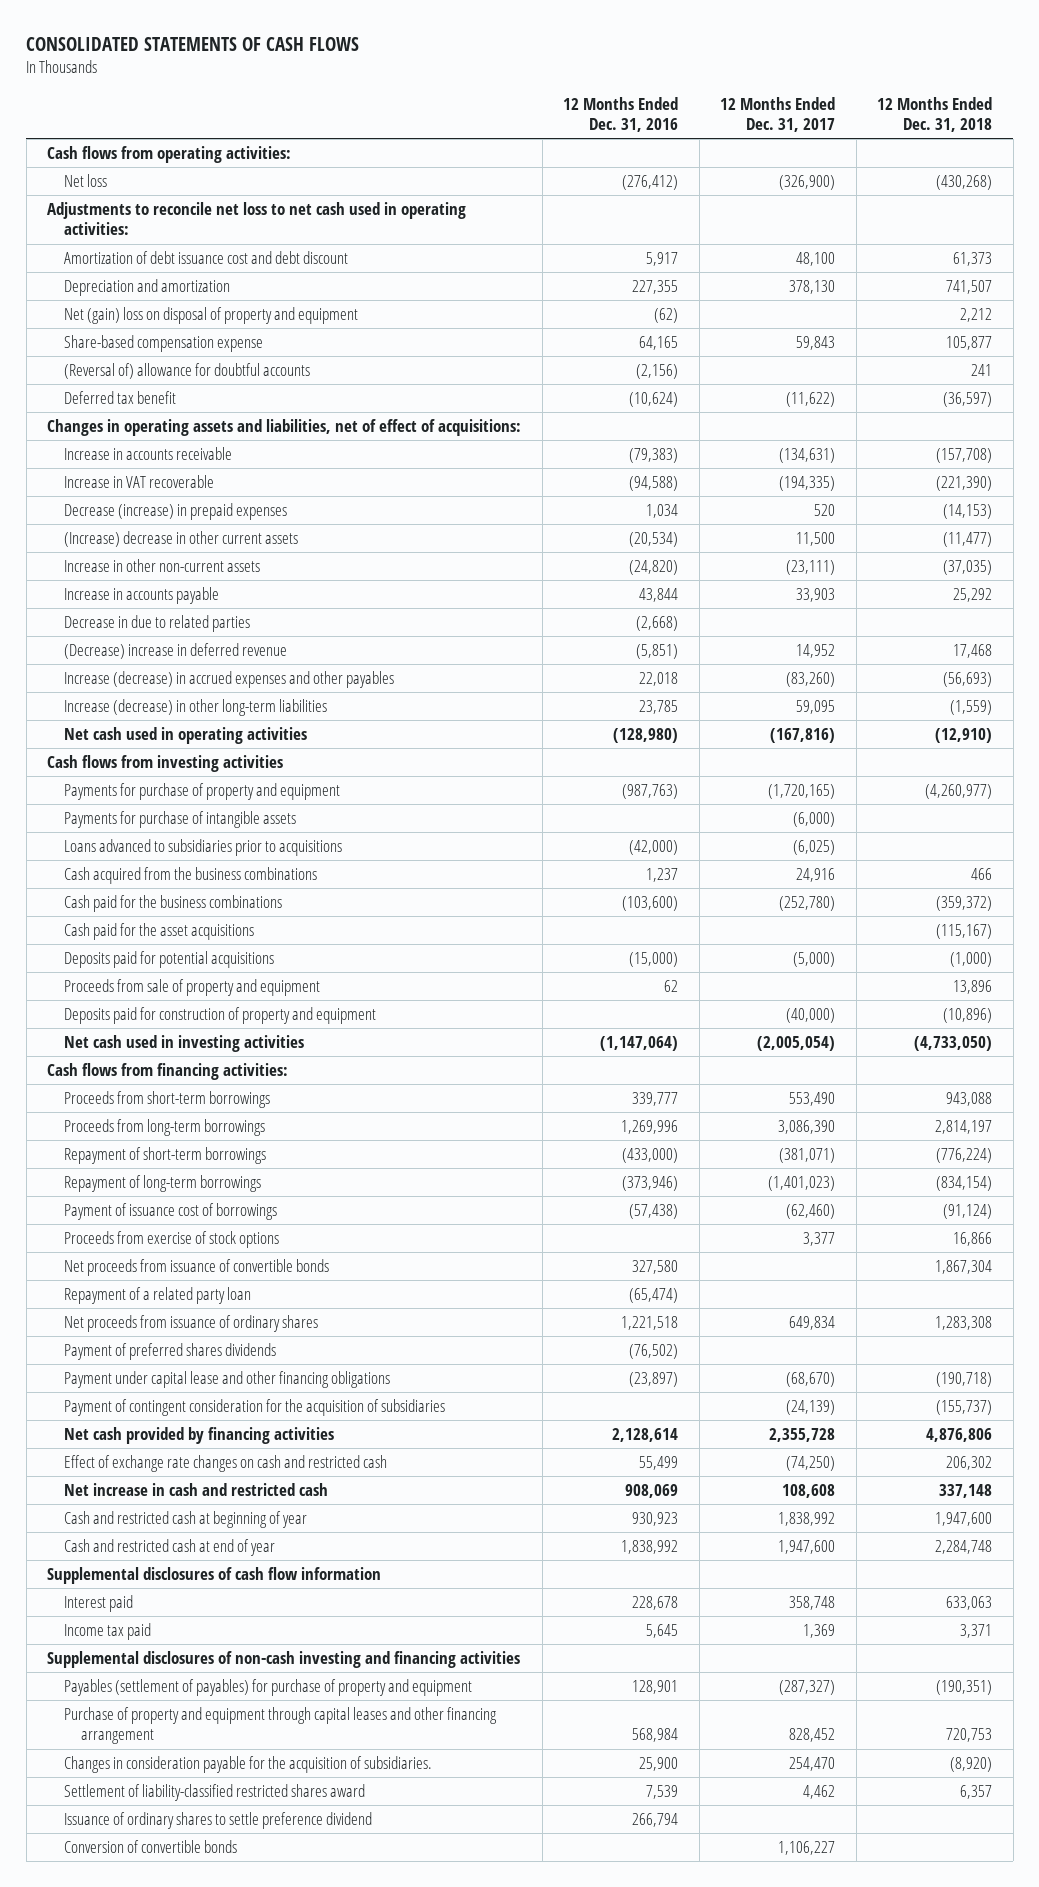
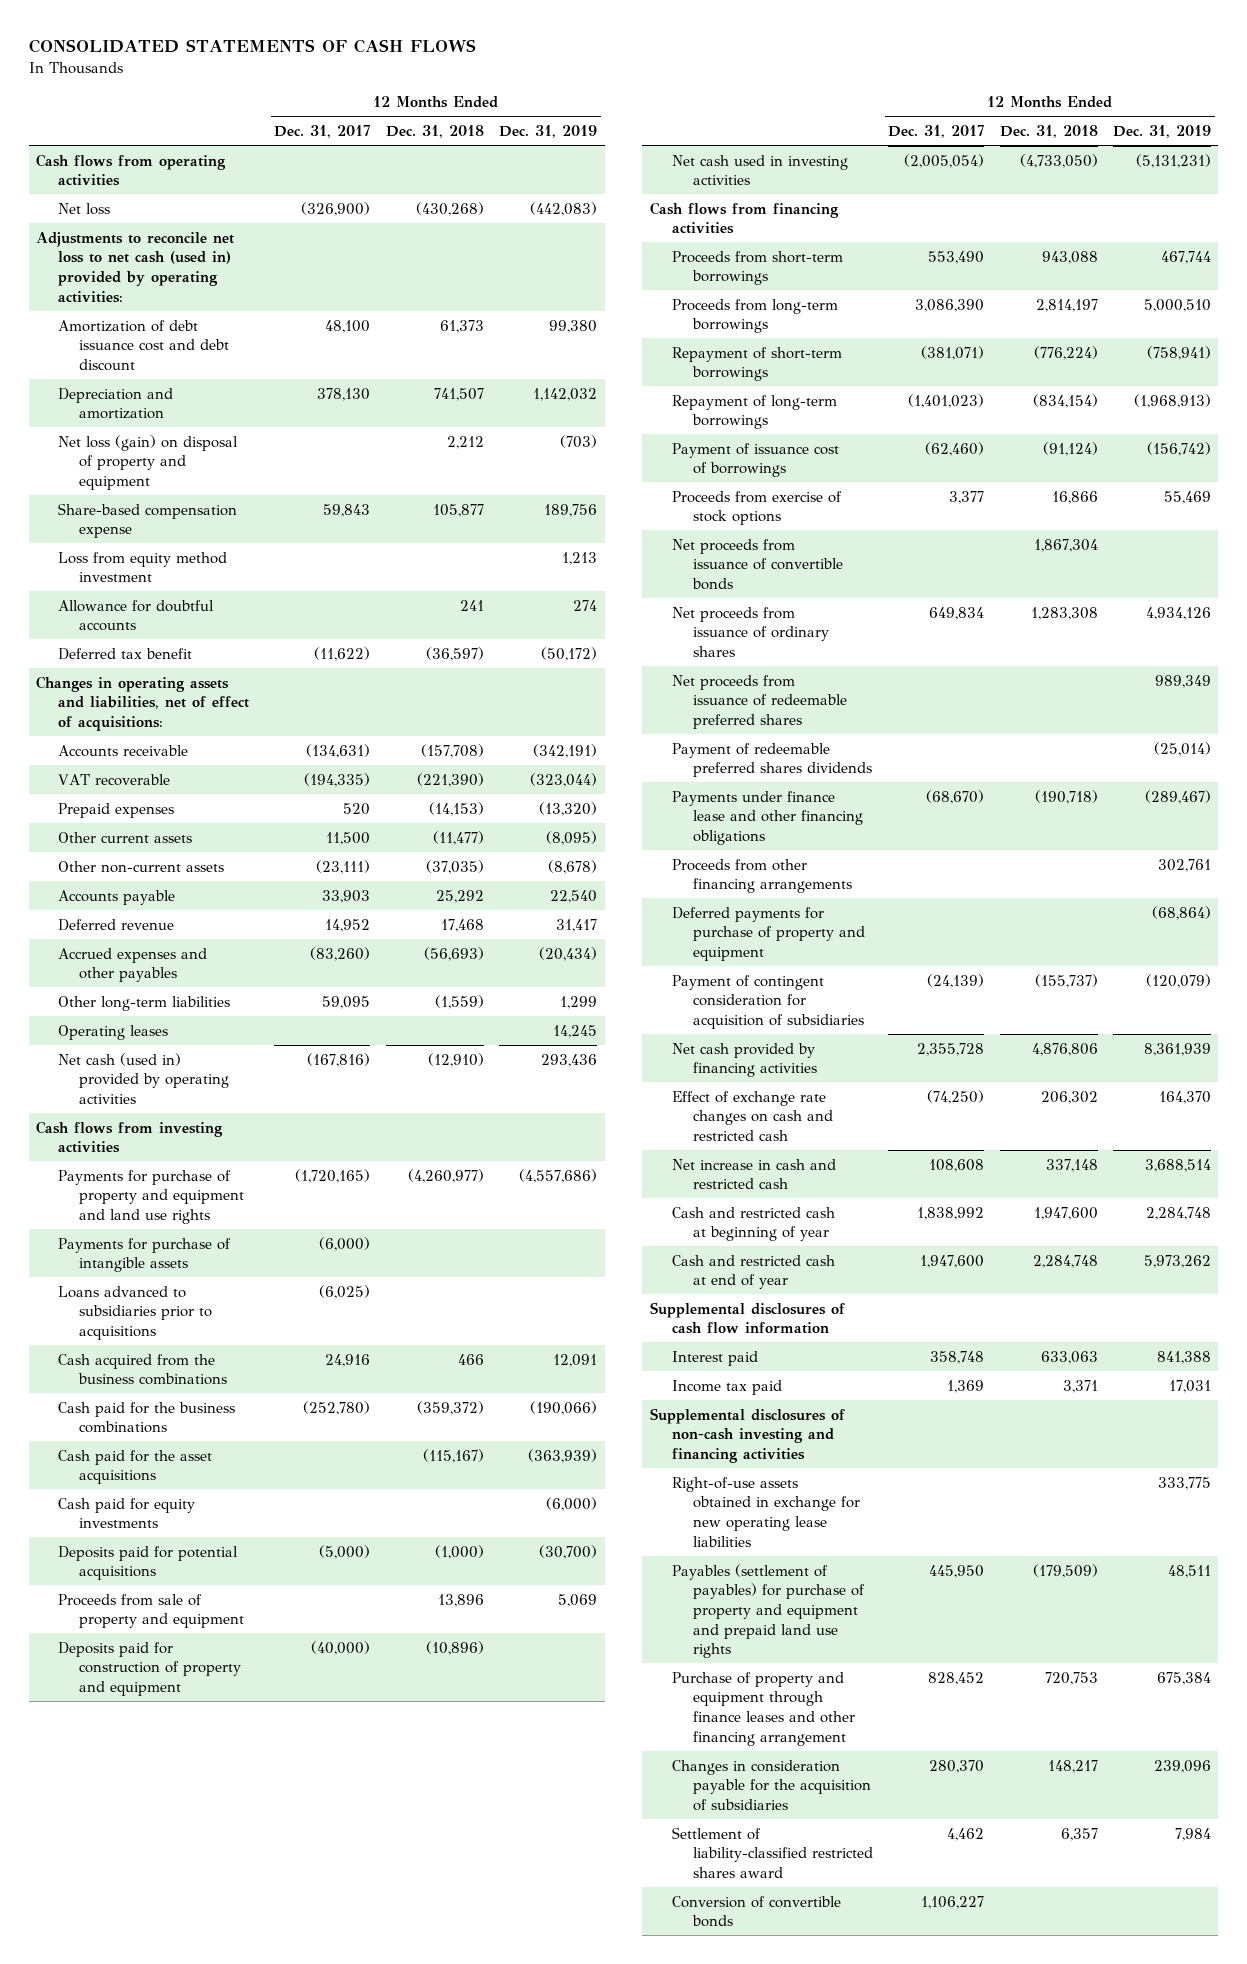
- | 12 Months Ended Dec. 31, 2016 | 12 Months Ended Dec. 31, 2017 | 12 Months Ended Dec. 31, 2018
+ | 12 Months Ended Dec. 31, 2017 | 12 Months Ended Dec. 31, 2018 | 12 Months Ended Dec. 31, 2019
- Cash flows from operating activities:
+ Cash flows from operating activities
- Adjustments to reconcile net loss to net cash used in operating activities:
+ Adjustments to reconcile net loss to net cash (used in) provided by operating activities:
- Net (gain) loss on disposal of property and equipment | (62) | | 2,212
+ Net loss (gain) on disposal of property and equipment | | 2,212 | (703)
- (Reversal of) allowance for doubtful accounts | (2,156) | | 241
+ Loss from equity method investment | | | 1,213
+ Allowance for doubtful accounts | | 241 | 274
- Increase in accounts receivable | (79,383) | (134,631) | (157,708)
- Increase in VAT recoverable | (94,588) | (194,335) | (221,390)
- Decrease (increase) in prepaid expenses | 1,034 | 520 | (14,153)
- (Increase) decrease in other current assets | (20,534) | 11,500 | (11,477)
- Increase in other non-current assets | (24,820) | (23,111) | (37,035)
- Increase in accounts payable | 43,844 | 33,903 | 25,292
- Decrease in due to related parties | (2,668) | |
- (Decrease) increase in deferred revenue | (5,851) | 14,952 | 17,468
- Increase (decrease) in accrued expenses and other payables | 22,018 | (83,260) | (56,693)
- Increase (decrease) in other long-term liabilities | 23,785 | 59,095 | (1,559)
- Net cash used in operating activities | (128,980) | (167,816) | (12,910)
+ Accounts receivable | (134,631) | (157,708) | (342,191)
+ VAT recoverable | (194,335) | (221,390) | (323,044)
+ Prepaid expenses | 520 | (14,153) | (13,320)
+ Other current assets | 11,500 | (11,477) | (8,095)
+ Other non-current assets | (23,111) | (37,035) | (8,678)
+ Accounts payable | 33,903 | 25,292 | 22,540
+ Deferred revenue | 14,952 | 17,468 | 31,417
+ Accrued expenses and other payables | (83,260) | (56,693) | (20,434)
+ Other long-term liabilities | 59,095 | (1,559) | 1,299
+ Operating leases | | | 14,245
+ Net cash (used in) provided by operating activities | (167,816) | (12,910) | 293,436
- Payments for purchase of property and equipment | (987,763) | (1,720,165) | (4,260,977)
+ Payments for purchase of property and equipment and land use rights | (1,720,165) | (4,260,977) | (4,557,686)
+ Cash paid for equity investments | | | (6,000)
- Cash flows from financing activities:
+ Cash flows from financing activities
- Repayment of a related party loan | (65,474) | |
- Payment of preferred shares dividends | (76,502) | |
- Payment under capital lease and other financing obligations | (23,897) | (68,670) | (190,718)
- Payment of contingent consideration for the acquisition of subsidiaries | | (24,139) | (155,737)
+ Net proceeds from issuance of redeemable preferred shares | | | 989,349
+ Payment of redeemable preferred shares dividends | | | (25,014)
+ Payments under finance lease and other financing obligations | (68,670) | (190,718) | (289,467)
+ Proceeds from other financing arrangements | | | 302,761
+ Deferred payments for purchase of property and equipment | | | (68,864)
+ Payment of contingent consideration for acquisition of subsidiaries | (24,139) | (155,737) | (120,079)
- Payables (settlement of payables) for purchase of property and equipment | 128,901 | (287,327) | (190,351)
- Purchase of property and equipment through capital leases and other financing arrangement | 568,984 | 828,452 | 720,753
- Changes in consideration payable for the acquisition of subsidiaries. | 25,900 | 254,470 | (8,920)
+ Right-of-use assets obtained in exchange for new operating lease liabilities | | | 333,775
+ Payables (settlement of payables) for purchase of property and equipment and prepaid land use rights | 445,950 | (179,509) | 48,511
+ Purchase of property and equipment through finance leases and other financing arrangement | 828,452 | 720,753 | 675,384
+ Changes in consideration payable for the acquisition of subsidiaries | 280,370 | 148,217 | 239,096
- Issuance of ordinary shares to settle preference dividend | 266,794 | |

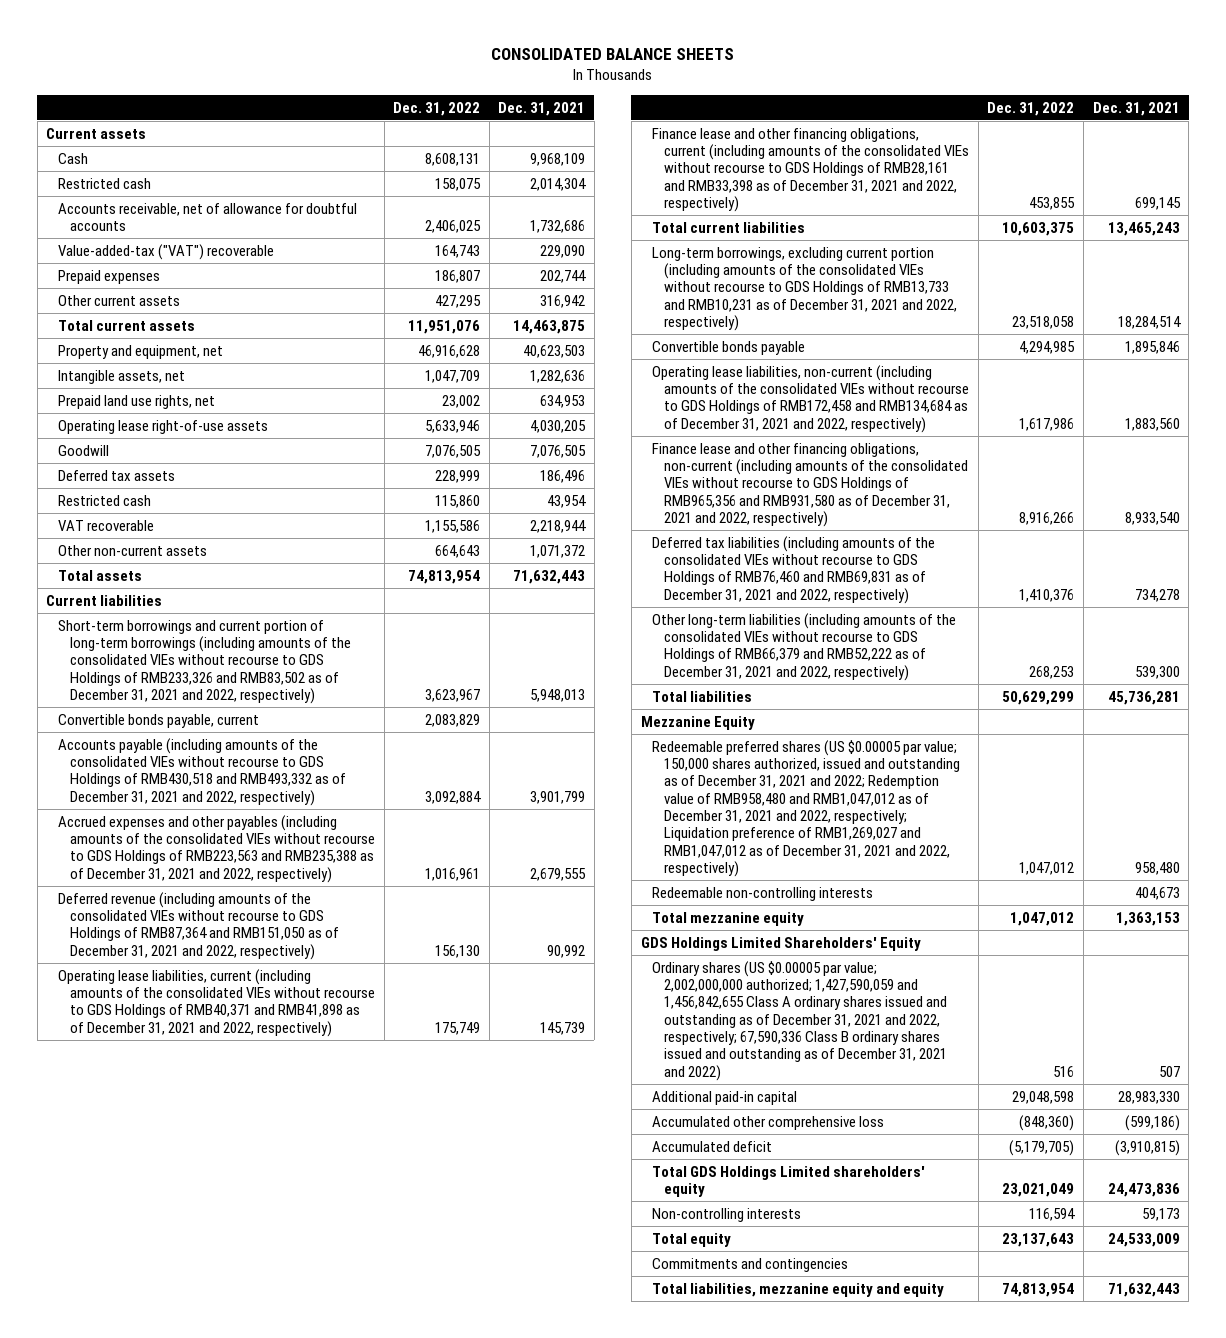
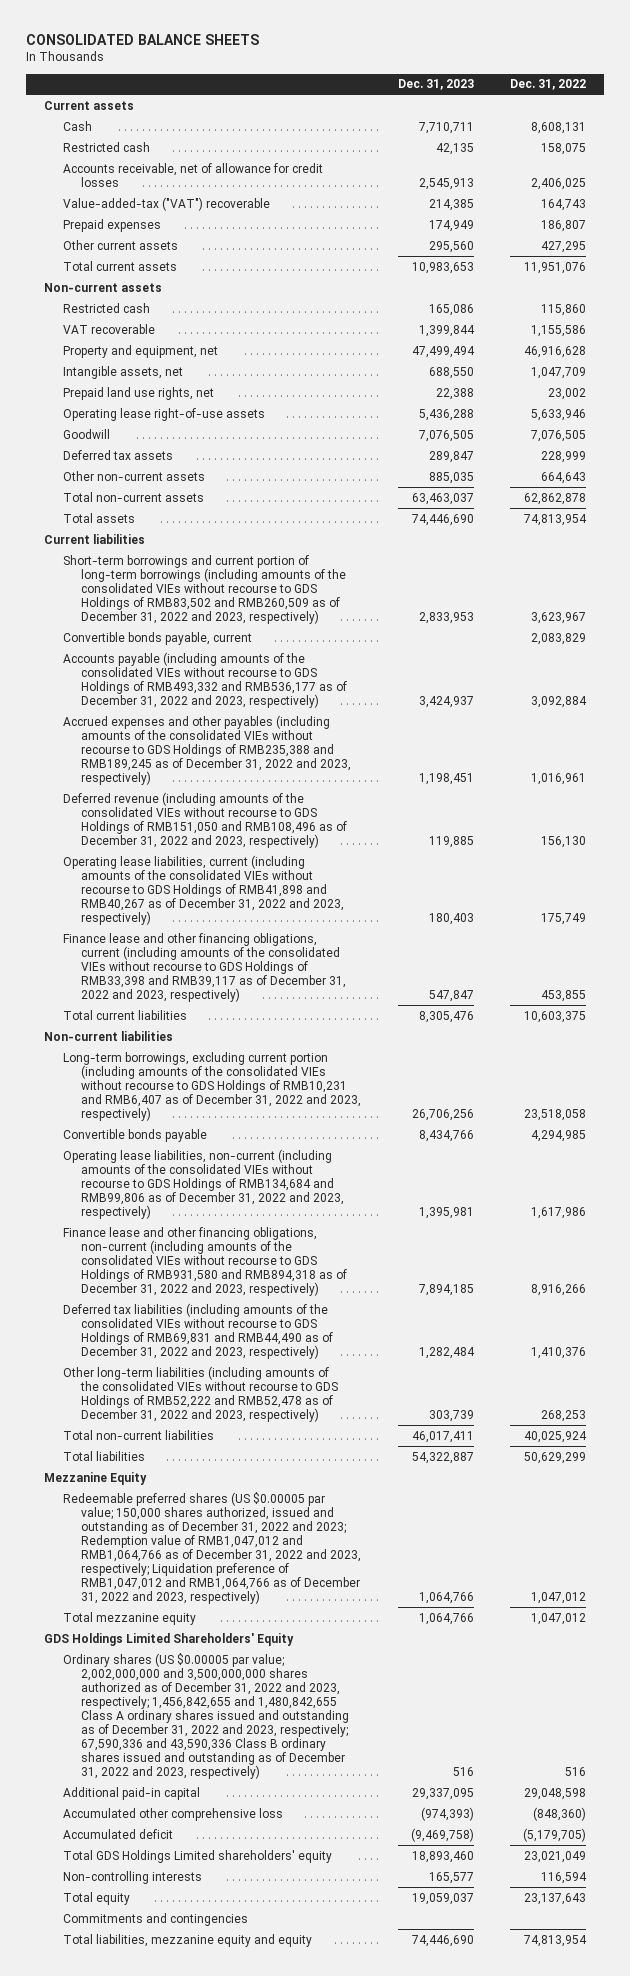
- | Dec. 31, 2022 | Dec. 31, 2021
+ | Dec. 31, 2023 | Dec. 31, 2022
- Accounts receivable, net of allowance for doubtful accounts | 2,406,025 | 1,732,686
+ Accounts receivable, net of allowance for credit losses | 2,545,913 | 2,406,025
+ Non-current assets
moved up: Restricted cash | 165,086 | 115,860
moved up: VAT recoverable | 1,399,844 | 1,155,586
+ Total non-current assets | 63,463,037 | 62,862,878
- Short-term borrowings and current portion of long-term borrowings (including amounts of the consolidated VIEs without recourse to GDS Holdings of RMB233,326 and RMB83,502 as of December 31, 2021 and 2022, respectively) | 3,623,967 | 5,948,013
+ Short-term borrowings and current portion of long-term borrowings (including amounts of the consolidated VIEs without recourse to GDS Holdings of RMB83,502 and RMB260,509 as of December 31, 2022 and 2023, respectively) | 2,833,953 | 3,623,967
- Accounts payable (including amounts of the consolidated VIEs without recourse to GDS Holdings of RMB430,518 and RMB493,332 as of December 31, 2021 and 2022, respectively) | 3,092,884 | 3,901,799
- Accrued expenses and other payables (including amounts of the consolidated VIEs without recourse to GDS Holdings of RMB223,563 and RMB235,388 as of December 31, 2021 and 2022, respectively) | 1,016,961 | 2,679,555
- Deferred revenue (including amounts of the consolidated VIEs without recourse to GDS Holdings of RMB87,364 and RMB151,050 as of December 31, 2021 and 2022, respectively) | 156,130 | 90,992
- Operating lease liabilities, current (including amounts of the consolidated VIEs without recourse to GDS Holdings of RMB40,371 and RMB41,898 as of December 31, 2021 and 2022, respectively) | 175,749 | 145,739
- Finance lease and other financing obligations, current (including amounts of the consolidated VIEs without recourse to GDS Holdings of RMB28,161 and RMB33,398 as of December 31, 2021 and 2022, respectively) | 453,855 | 699,145
+ Accounts payable (including amounts of the consolidated VIEs without recourse to GDS Holdings of RMB493,332 and RMB536,177 as of December 31, 2022 and 2023, respectively) | 3,424,937 | 3,092,884
+ Accrued expenses and other payables (including amounts of the consolidated VIEs without recourse to GDS Holdings of RMB235,388 and RMB189,245 as of December 31, 2022 and 2023, respectively) | 1,198,451 | 1,016,961
+ Deferred revenue (including amounts of the consolidated VIEs without recourse to GDS Holdings of RMB151,050 and RMB108,496 as of December 31, 2022 and 2023, respectively) | 119,885 | 156,130
+ Operating lease liabilities, current (including amounts of the consolidated VIEs without recourse to GDS Holdings of RMB41,898 and RMB40,267 as of December 31, 2022 and 2023, respectively) | 180,403 | 175,749
+ Finance lease and other financing obligations, current (including amounts of the consolidated VIEs without recourse to GDS Holdings of RMB33,398 and RMB39,117 as of December 31, 2022 and 2023, respectively) | 547,847 | 453,855
- Long-term borrowings, excluding current portion (including amounts of the consolidated VIEs without recourse to GDS Holdings of RMB13,733 and RMB10,231 as of December 31, 2021 and 2022, respectively) | 23,518,058 | 18,284,514
+ Non-current liabilities
+ Long-term borrowings, excluding current portion (including amounts of the consolidated VIEs without recourse to GDS Holdings of RMB10,231 and RMB6,407 as of December 31, 2022 and 2023, respectively) | 26,706,256 | 23,518,058
- Operating lease liabilities, non-current (including amounts of the consolidated VIEs without recourse to GDS Holdings of RMB172,458 and RMB134,684 as of December 31, 2021 and 2022, respectively) | 1,617,986 | 1,883,560
- Finance lease and other financing obligations, non-current (including amounts of the consolidated VIEs without recourse to GDS Holdings of RMB965,356 and RMB931,580 as of December 31, 2021 and 2022, respectively) | 8,916,266 | 8,933,540
- Deferred tax liabilities (including amounts of the consolidated VIEs without recourse to GDS Holdings of RMB76,460 and RMB69,831 as of December 31, 2021 and 2022, respectively) | 1,410,376 | 734,278
- Other long-term liabilities (including amounts of the consolidated VIEs without recourse to GDS Holdings of RMB66,379 and RMB52,222 as of December 31, 2021 and 2022, respectively) | 268,253 | 539,300
+ Operating lease liabilities, non-current (including amounts of the consolidated VIEs without recourse to GDS Holdings of RMB134,684 and RMB99,806 as of December 31, 2022 and 2023, respectively) | 1,395,981 | 1,617,986
+ Finance lease and other financing obligations, non-current (including amounts of the consolidated VIEs without recourse to GDS Holdings of RMB931,580 and RMB894,318 as of December 31, 2022 and 2023, respectively) | 7,894,185 | 8,916,266
+ Deferred tax liabilities (including amounts of the consolidated VIEs without recourse to GDS Holdings of RMB69,831 and RMB44,490 as of December 31, 2022 and 2023, respectively) | 1,282,484 | 1,410,376
+ Other long-term liabilities (including amounts of the consolidated VIEs without recourse to GDS Holdings of RMB52,222 and RMB52,478 as of December 31, 2022 and 2023, respectively) | 303,739 | 268,253
+ Total non-current liabilities | 46,017,411 | 40,025,924
- Redeemable preferred shares (US $0.00005 par value; 150,000 shares authorized, issued and outstanding as of December 31, 2021 and 2022; Redemption value of RMB958,480 and RMB1,047,012 as of December 31, 2021 and 2022, respectively; Liquidation preference of RMB1,269,027 and RMB1,047,012 as of December 31, 2021 and 2022, respectively) | 1,047,012 | 958,480
- Redeemable non-controlling interests | | 404,673
+ Redeemable preferred shares (US $0.00005 par value; 150,000 shares authorized, issued and outstanding as of December 31, 2022 and 2023; Redemption value of RMB1,047,012 and RMB1,064,766 as of December 31, 2022 and 2023, respectively; Liquidation preference of RMB1,047,012 and RMB1,064,766 as of December 31, 2022 and 2023, respectively) | 1,064,766 | 1,047,012
- Ordinary shares (US $0.00005 par value; 2,002,000,000 authorized; 1,427,590,059 and 1,456,842,655 Class A ordinary shares issued and outstanding as of December 31, 2021 and 2022, respectively; 67,590,336 Class B ordinary shares issued and outstanding as of December 31, 2021 and 2022) | 516 | 507
+ Ordinary shares (US $0.00005 par value; 2,002,000,000 and 3,500,000,000 shares authorized as of December 31, 2022 and 2023, respectively; 1,456,842,655 and 1,480,842,655 Class A ordinary shares issued and outstanding as of December 31, 2022 and 2023, respectively; 67,590,336 and 43,590,336 Class B ordinary shares issued and outstanding as of December 31, 2022 and 2023, respectively) | 516 | 516

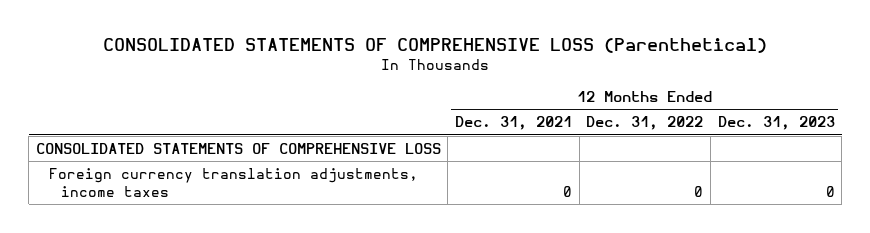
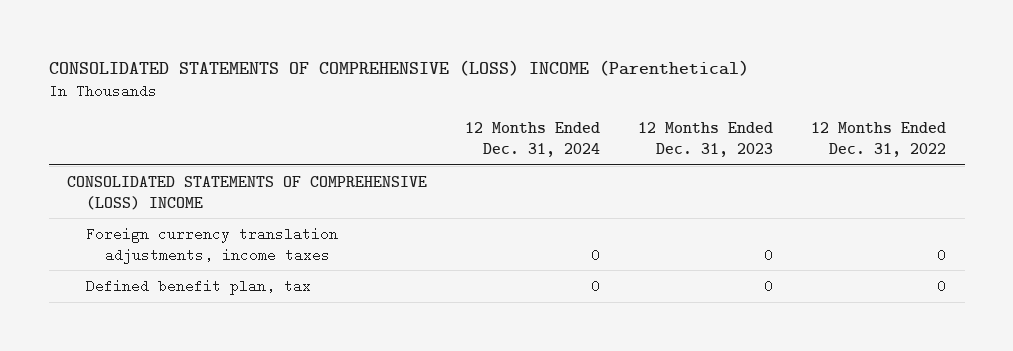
- CONSOLIDATED STATEMENTS OF COMPREHENSIVE LOSS (Parenthetical)
+ CONSOLIDATED STATEMENTS OF COMPREHENSIVE (LOSS) INCOME (Parenthetical)
- | 12 Months Ended Dec. 31, 2021 | 12 Months Ended Dec. 31, 2022 | 12 Months Ended Dec. 31, 2023
+ | 12 Months Ended Dec. 31, 2024 | 12 Months Ended Dec. 31, 2023 | 12 Months Ended Dec. 31, 2022
- CONSOLIDATED STATEMENTS OF COMPREHENSIVE LOSS
+ CONSOLIDATED STATEMENTS OF COMPREHENSIVE (LOSS) INCOME
+ Defined benefit plan, tax | 0 | 0 | 0

